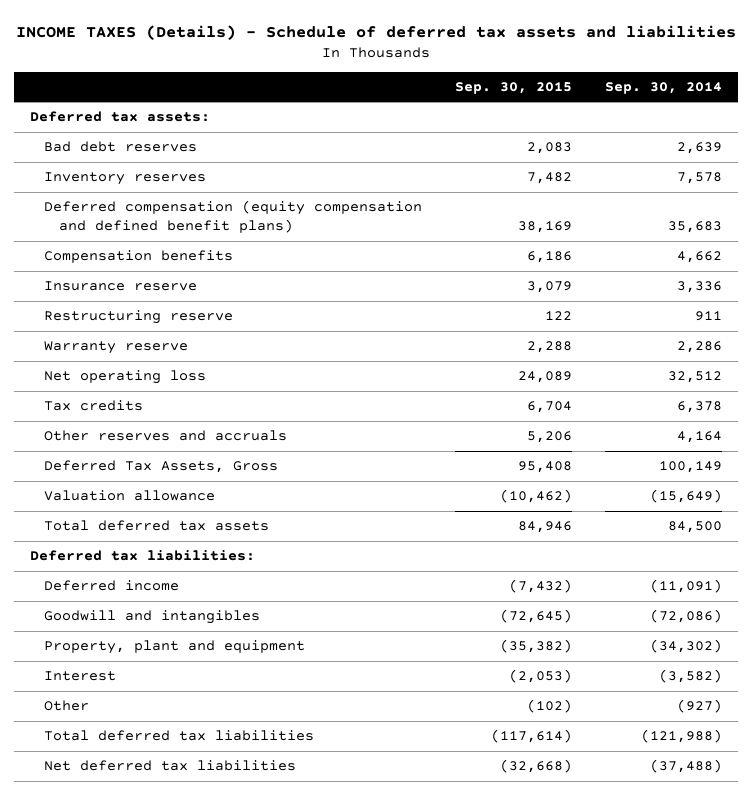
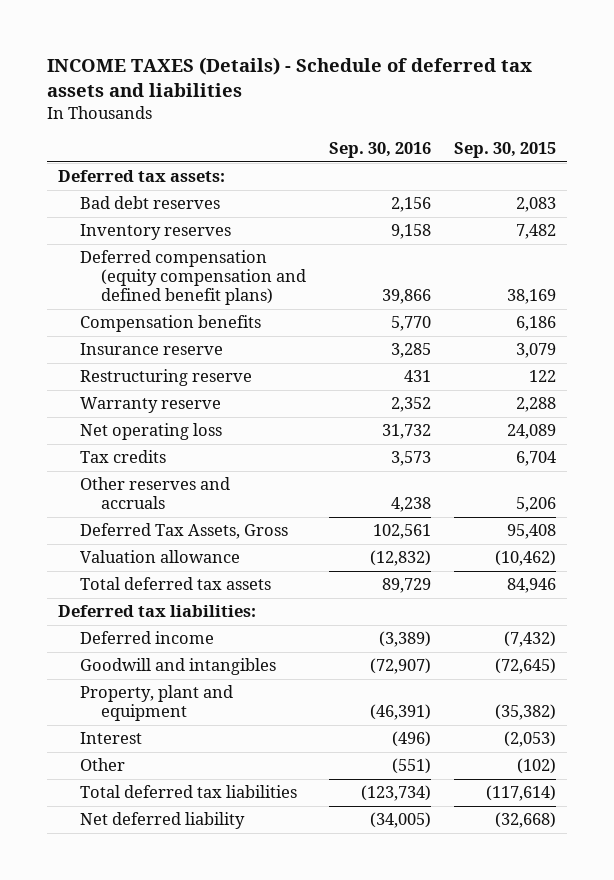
- | Sep. 30, 2015 | Sep. 30, 2014
+ | Sep. 30, 2016 | Sep. 30, 2015
- Net deferred tax liabilities | (32,668) | (37,488)
+ Net deferred liability | (34,005) | (32,668)

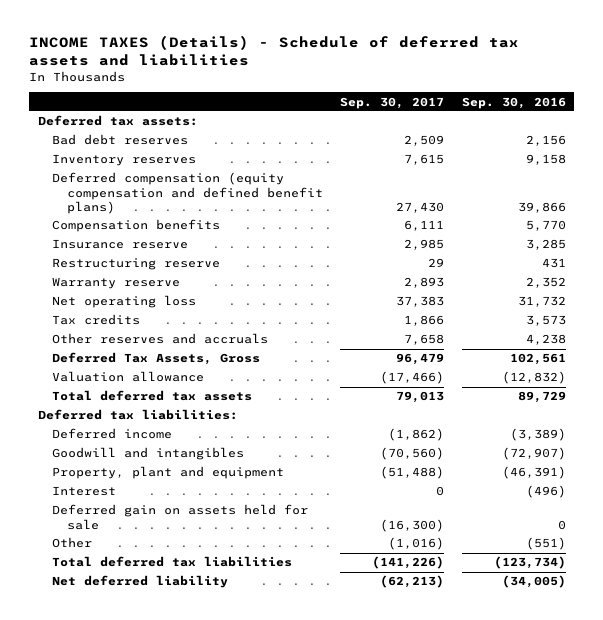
- | Sep. 30, 2016 | Sep. 30, 2015
+ | Sep. 30, 2017 | Sep. 30, 2016
+ Deferred gain on assets held for sale | (16,300) | 0

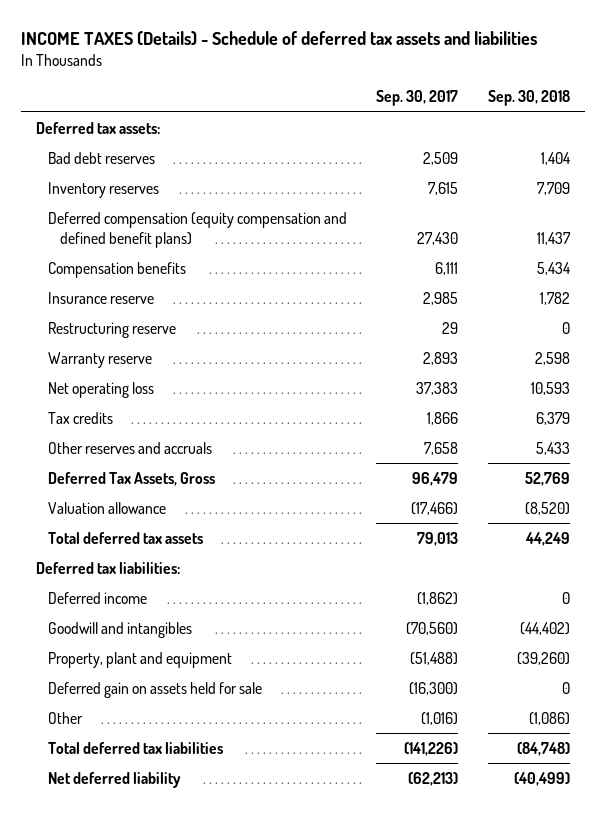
- | Sep. 30, 2017 | Sep. 30, 2016
+ | Sep. 30, 2017 | Sep. 30, 2018
- Interest | 0 | (496)

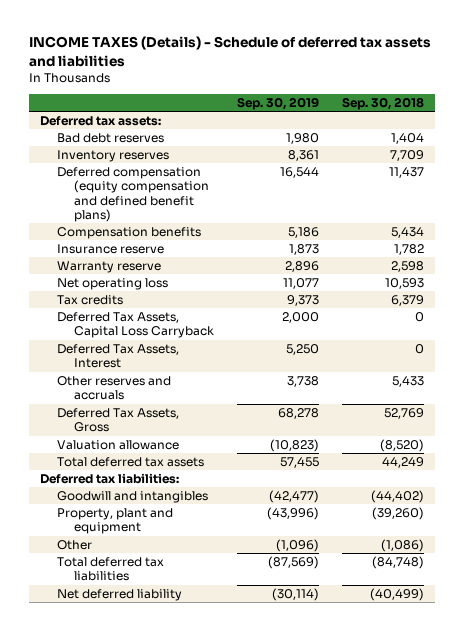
- | Sep. 30, 2017 | Sep. 30, 2018
+ | Sep. 30, 2019 | Sep. 30, 2018
- Restructuring reserve | 29 | 0
+ Deferred Tax Assets, Capital Loss Carryback | 2,000 | 0
+ Deferred Tax Assets, Interest | 5,250 | 0
- Deferred income | (1,862) | 0
- Deferred gain on assets held for sale | (16,300) | 0

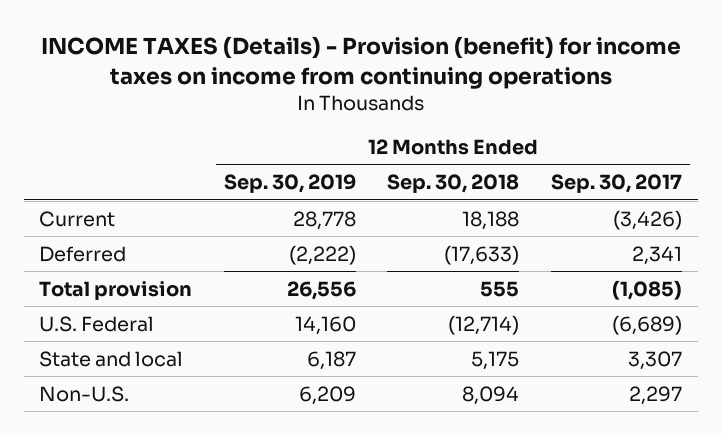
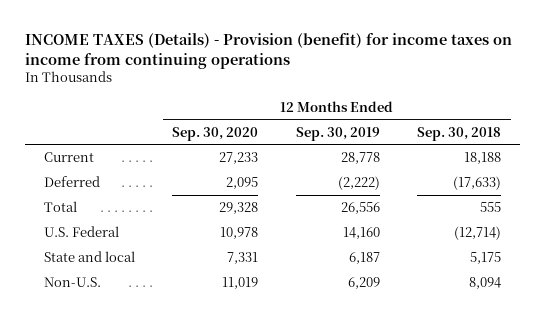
- | 12 Months Ended Sep. 30, 2019 | 12 Months Ended Sep. 30, 2018 | 12 Months Ended Sep. 30, 2017
+ | 12 Months Ended Sep. 30, 2020 | 12 Months Ended Sep. 30, 2019 | 12 Months Ended Sep. 30, 2018
- Total provision | 26,556 | 555 | (1,085)
+ Total | 29,328 | 26,556 | 555

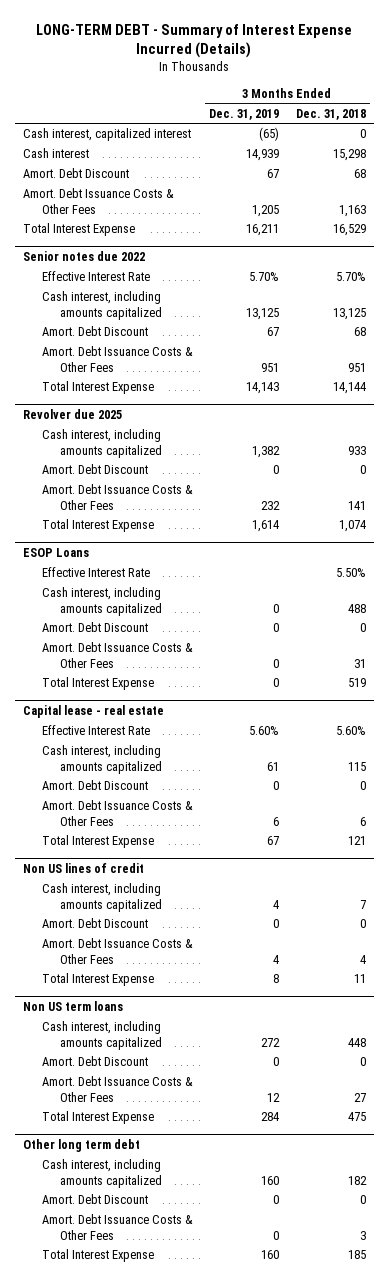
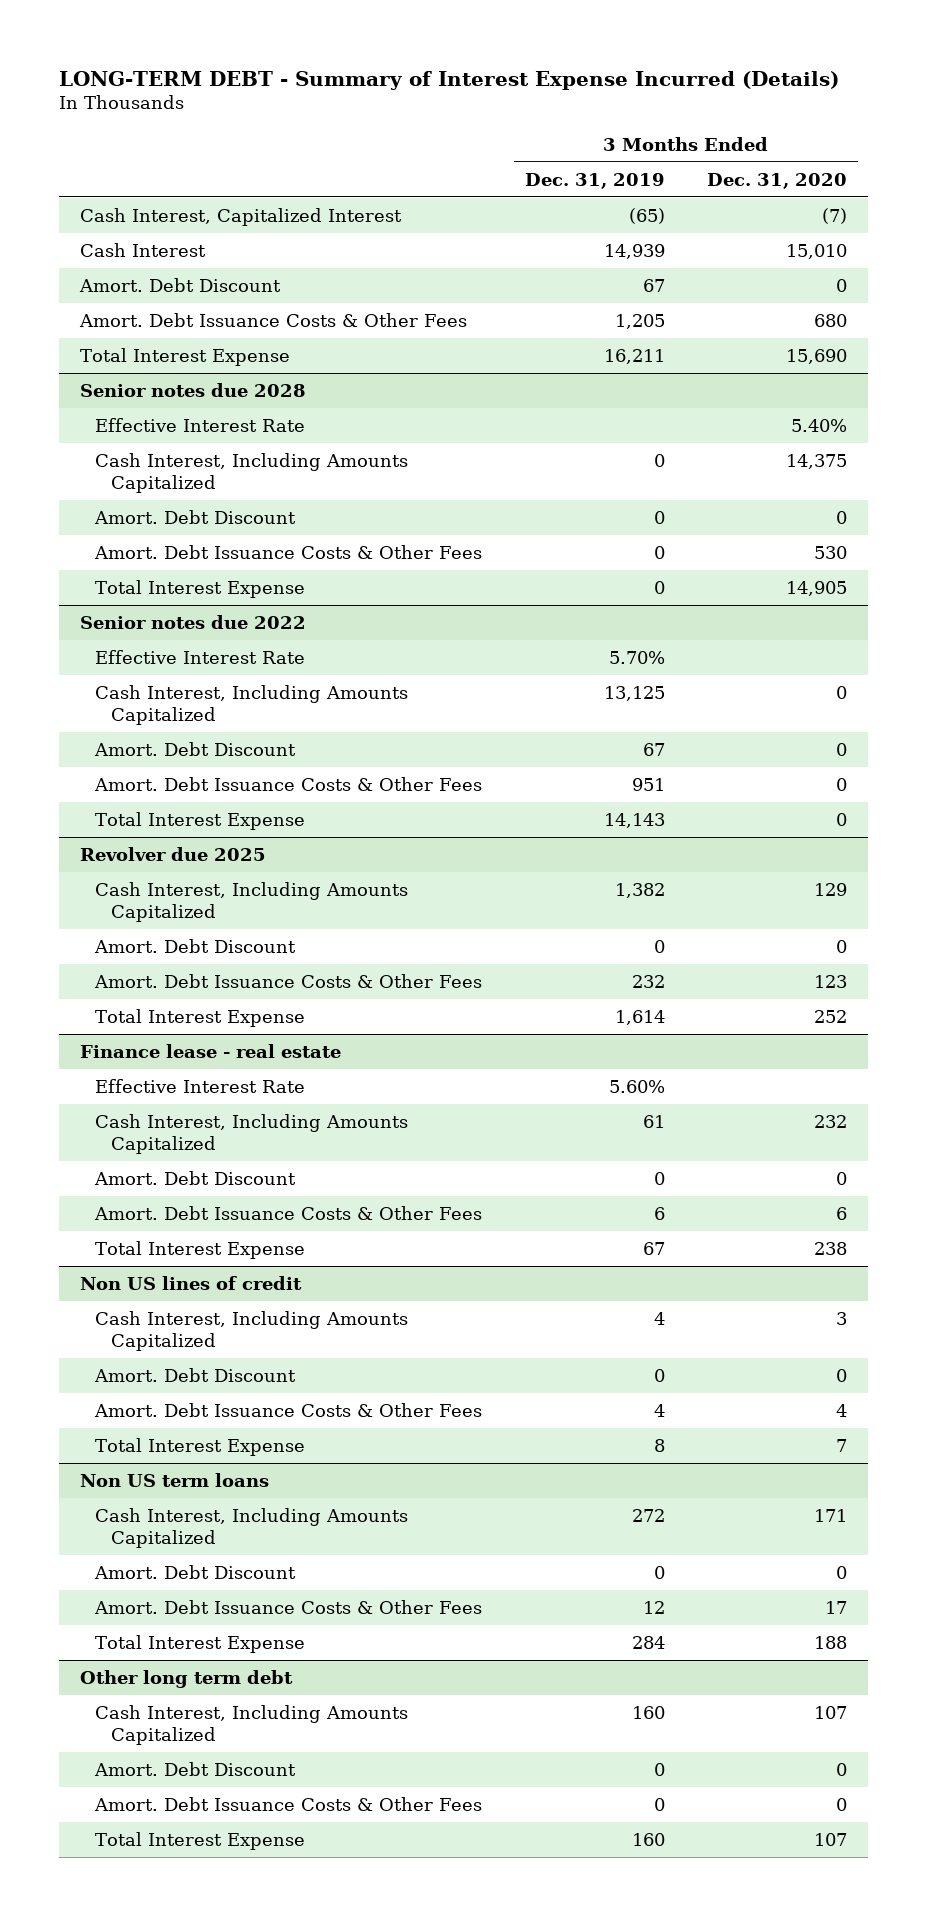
- | 3 Months Ended Dec. 31, 2019 | 3 Months Ended Dec. 31, 2018
+ | 3 Months Ended Dec. 31, 2019 | 3 Months Ended Dec. 31, 2020
- Cash interest, capitalized interest | (65) | 0
- Cash interest | 14,939 | 15,298
+ Cash Interest, Capitalized Interest | (65) | (7)
+ Cash Interest | 14,939 | 15,010
+ Senior notes due 2028
+ Effective Interest Rate | | 5.40%
+ Cash Interest, Including Amounts Capitalized | 0 | 14,375
+ Amort. Debt Discount | 0 | 0
+ Amort. Debt Issuance Costs & Other Fees | 0 | 530
+ Total Interest Expense | 0 | 14,905
@ Senior notes due 2022
- Cash interest, including amounts capitalized | 13,125 | 13,125
+ Cash Interest, Including Amounts Capitalized | 13,125 | 0
@ Revolver due 2025
- Cash interest, including amounts capitalized | 1,382 | 933
+ Cash Interest, Including Amounts Capitalized | 1,382 | 129
- ESOP Loans
- Effective Interest Rate | | 5.50%
- Cash interest, including amounts capitalized | 0 | 488
- Amort. Debt Discount | 0 | 0
- Amort. Debt Issuance Costs & Other Fees | 0 | 31
- Total Interest Expense | 0 | 519
- Capital lease - real estate
+ Finance lease - real estate
- Cash interest, including amounts capitalized | 61 | 115
+ Cash Interest, Including Amounts Capitalized | 61 | 232
@ Non US lines of credit
- Cash interest, including amounts capitalized | 4 | 7
+ Cash Interest, Including Amounts Capitalized | 4 | 3
@ Non US term loans
- Cash interest, including amounts capitalized | 272 | 448
+ Cash Interest, Including Amounts Capitalized | 272 | 171
@ Other long term debt
- Cash interest, including amounts capitalized | 160 | 182
+ Cash Interest, Including Amounts Capitalized | 160 | 107

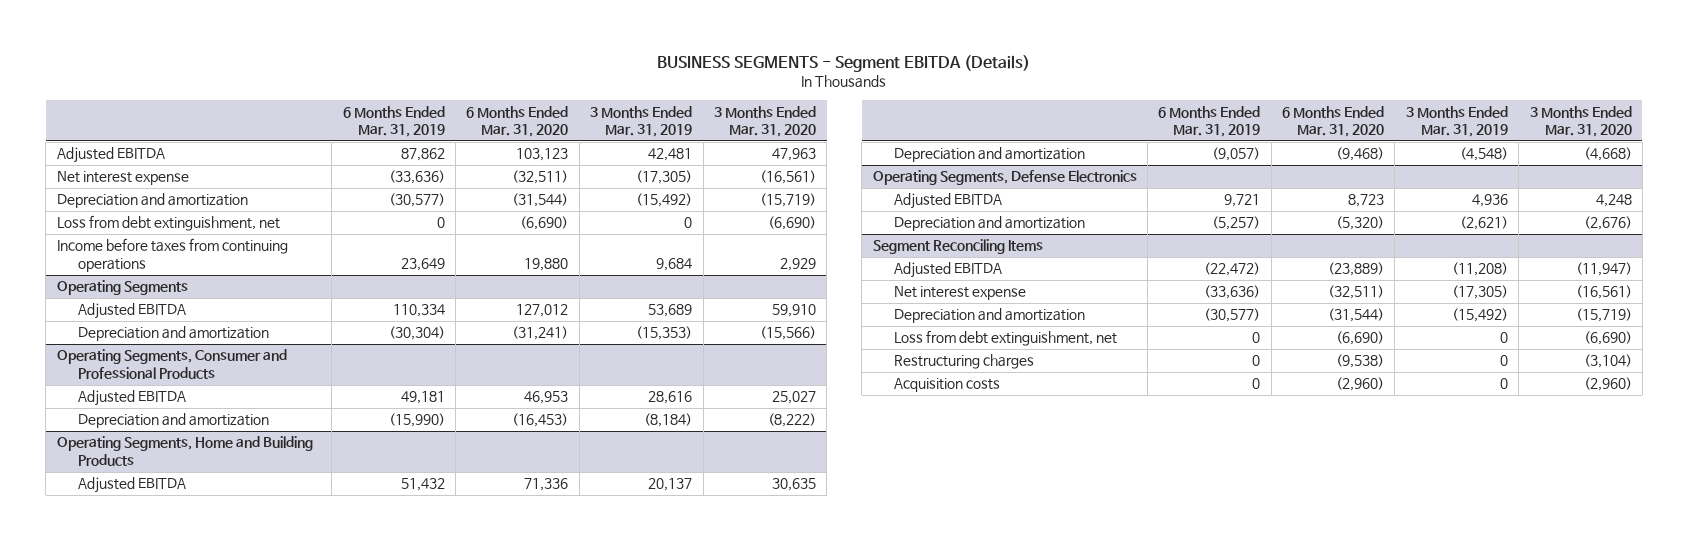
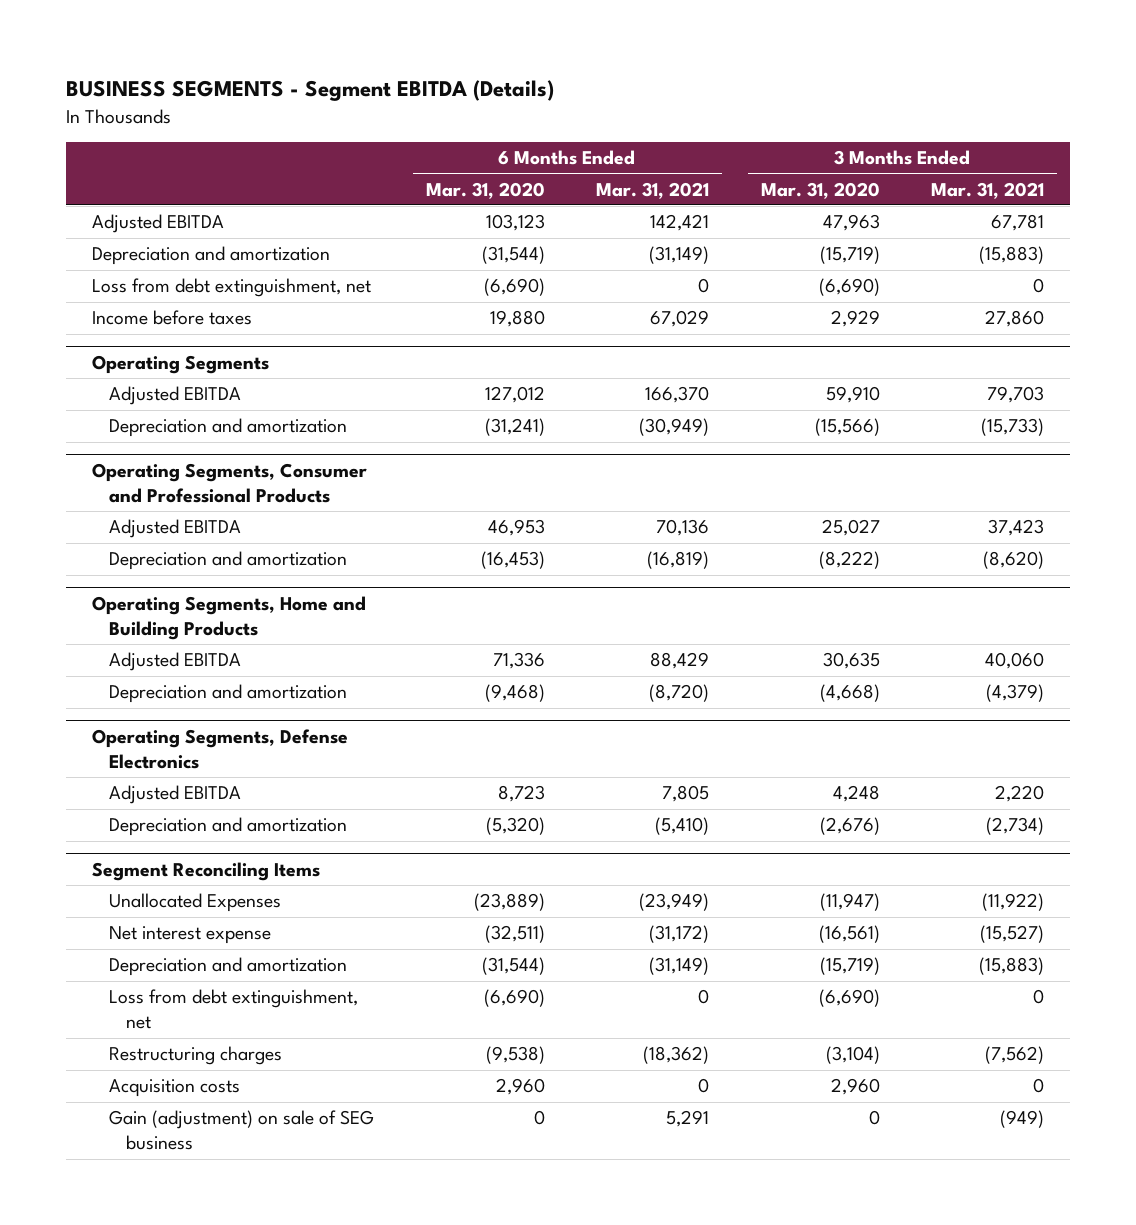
- | 6 Months Ended Mar. 31, 2019 | 6 Months Ended Mar. 31, 2020 | 3 Months Ended Mar. 31, 2019 | 3 Months Ended Mar. 31, 2020
+ | 6 Months Ended Mar. 31, 2020 | 6 Months Ended Mar. 31, 2021 | 3 Months Ended Mar. 31, 2020 | 3 Months Ended Mar. 31, 2021
- Net interest expense | (33,636) | (32,511) | (17,305) | (16,561)
- Income before taxes from continuing operations | 23,649 | 19,880 | 9,684 | 2,929
+ Income before taxes | 19,880 | 67,029 | 2,929 | 27,860
@ Segment Reconciling Items
- Adjusted EBITDA | (22,472) | (23,889) | (11,208) | (11,947)
+ Unallocated Expenses | (23,889) | (23,949) | (11,947) | (11,922)
- Acquisition costs | 0 | (2,960) | 0 | (2,960)
+ Acquisition costs | 2,960 | 0 | 2,960 | 0
+ Gain (adjustment) on sale of SEG business | 0 | 5,291 | 0 | (949)

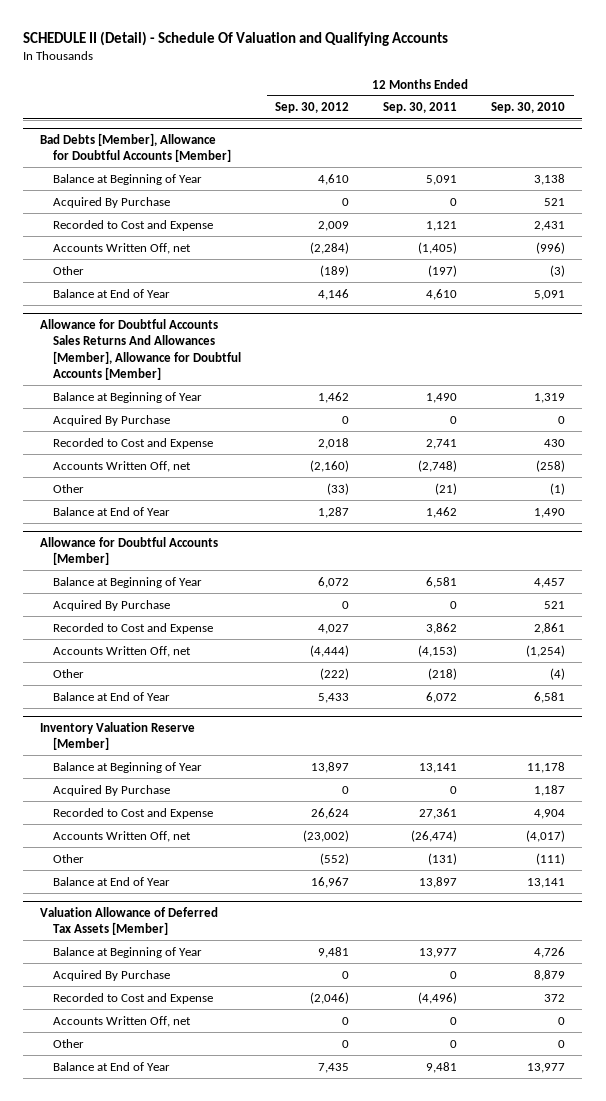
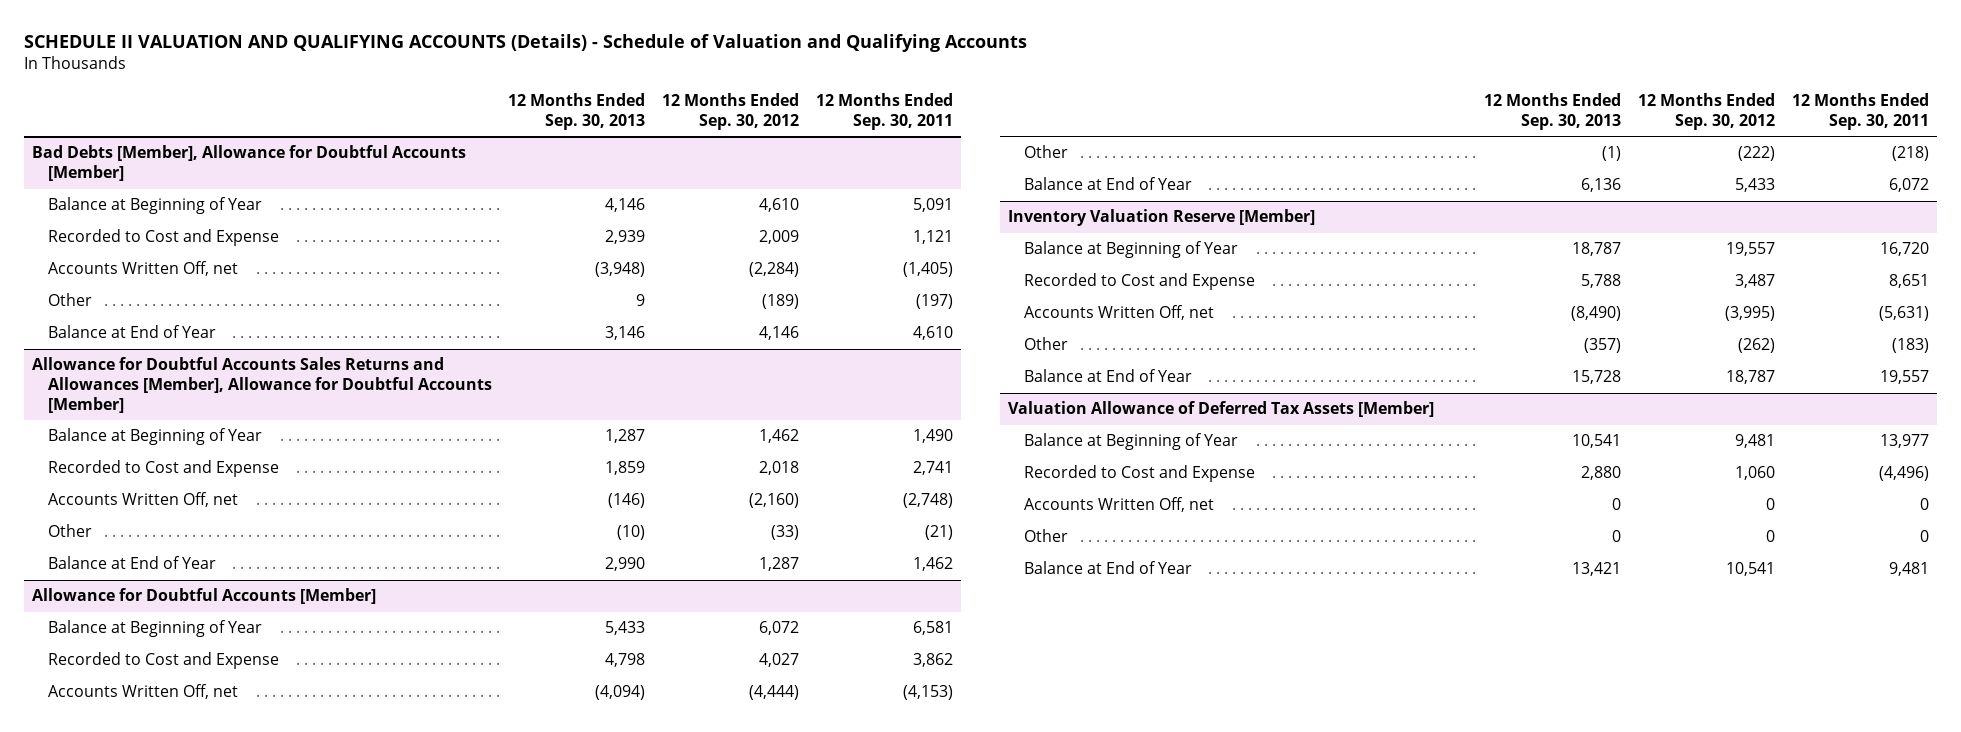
- SCHEDULE II (Detail) - Schedule Of Valuation and Qualifying Accounts
+ SCHEDULE II VALUATION AND QUALIFYING ACCOUNTS (Details) - Schedule of Valuation and Qualifying Accounts
- | 12 Months Ended Sep. 30, 2012 | 12 Months Ended Sep. 30, 2011 | 12 Months Ended Sep. 30, 2010
+ | 12 Months Ended Sep. 30, 2013 | 12 Months Ended Sep. 30, 2012 | 12 Months Ended Sep. 30, 2011
@ Bad Debts [Member], Allowance for Doubtful Accounts [Member]
- Acquired By Purchase | 0 | 0 | 521
- Allowance for Doubtful Accounts Sales Returns And Allowances [Member], Allowance for Doubtful Accounts [Member]
+ Allowance for Doubtful Accounts Sales Returns and Allowances [Member], Allowance for Doubtful Accounts [Member]
- Acquired By Purchase | 0 | 0 | 0
@ Allowance for Doubtful Accounts [Member]
- Acquired By Purchase | 0 | 0 | 521
@ Inventory Valuation Reserve [Member]
- Balance at Beginning of Year | 13,897 | 13,141 | 11,178
- Acquired By Purchase | 0 | 0 | 1,187
- Recorded to Cost and Expense | 26,624 | 27,361 | 4,904
- Accounts Written Off, net | (23,002) | (26,474) | (4,017)
- Other | (552) | (131) | (111)
- Balance at End of Year | 16,967 | 13,897 | 13,141
+ Balance at Beginning of Year | 18,787 | 19,557 | 16,720
+ Recorded to Cost and Expense | 5,788 | 3,487 | 8,651
+ Accounts Written Off, net | (8,490) | (3,995) | (5,631)
+ Other | (357) | (262) | (183)
+ Balance at End of Year | 15,728 | 18,787 | 19,557
@ Valuation Allowance of Deferred Tax Assets [Member]
- Acquired By Purchase | 0 | 0 | 8,879
- Recorded to Cost and Expense | (2,046) | (4,496) | 372
+ Recorded to Cost and Expense | 2,880 | 1,060 | (4,496)
- Balance at End of Year | 7,435 | 9,481 | 13,977
+ Balance at End of Year | 13,421 | 10,541 | 9,481

